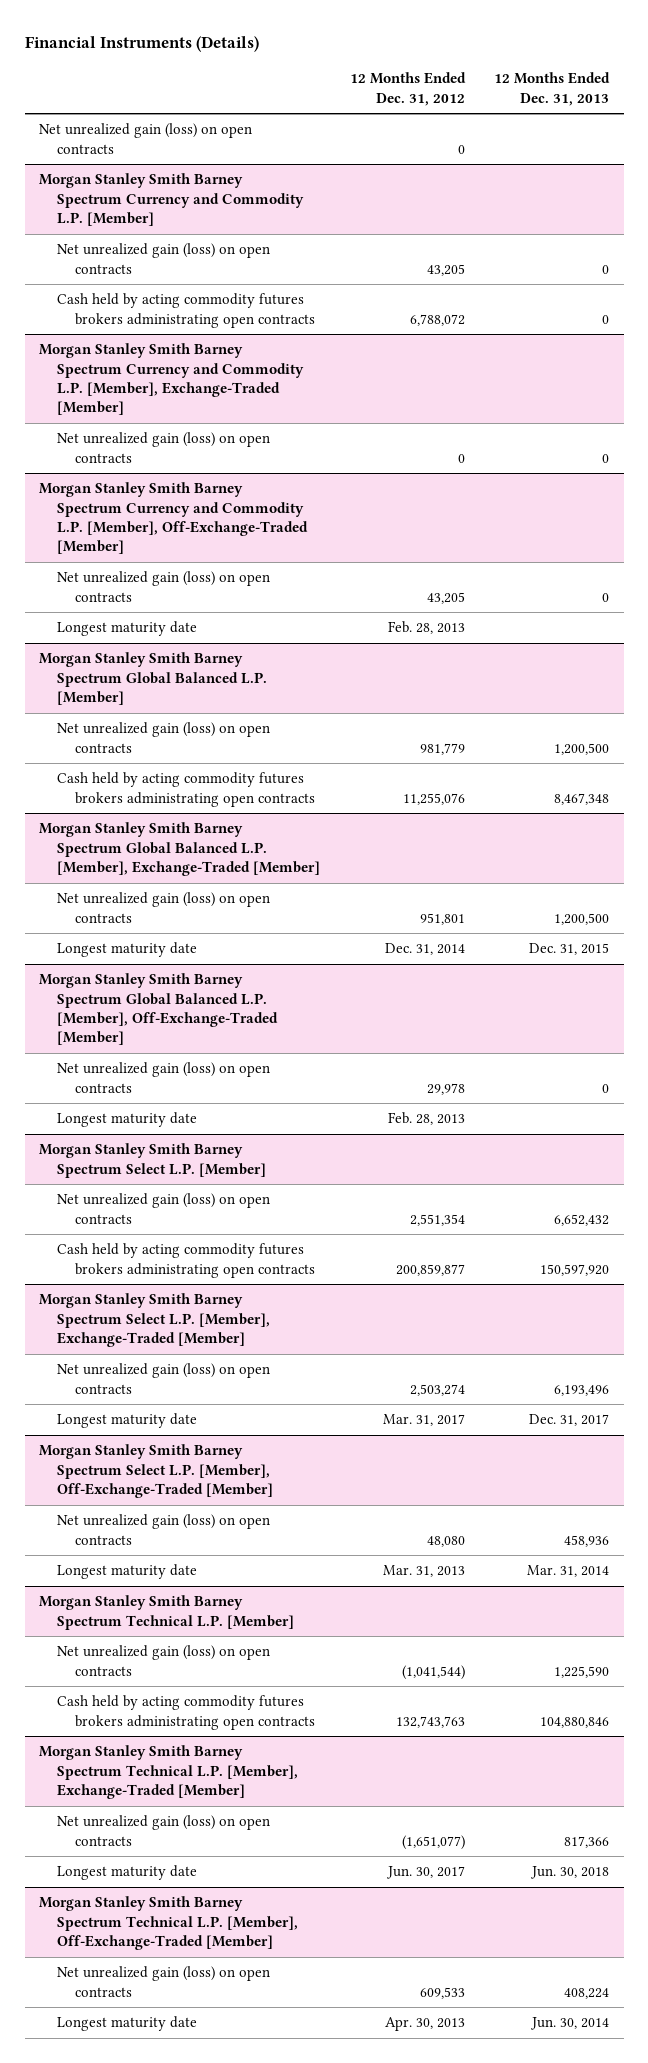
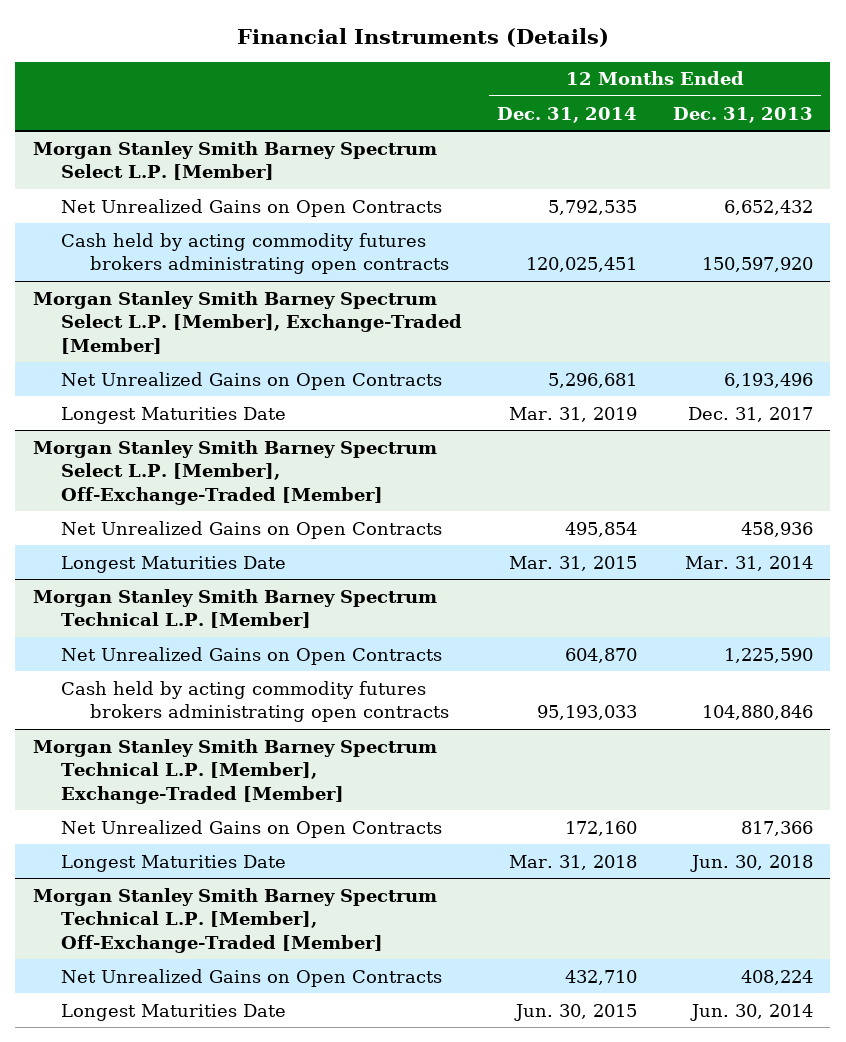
- | 12 Months Ended Dec. 31, 2012 | 12 Months Ended Dec. 31, 2013
+ | 12 Months Ended Dec. 31, 2014 | 12 Months Ended Dec. 31, 2013
- Net unrealized gain (loss) on open contracts | 0 |
- Morgan Stanley Smith Barney Spectrum Currency and Commodity L.P. [Member]
- Net unrealized gain (loss) on open contracts | 43,205 | 0
- Cash held by acting commodity futures brokers administrating open contracts | 6,788,072 | 0
- Morgan Stanley Smith Barney Spectrum Currency and Commodity L.P. [Member], Exchange-Traded [Member]
- Net unrealized gain (loss) on open contracts | 0 | 0
- Morgan Stanley Smith Barney Spectrum Currency and Commodity L.P. [Member], Off-Exchange-Traded [Member]
- Net unrealized gain (loss) on open contracts | 43,205 | 0
- Longest maturity date | Feb. 28, 2013 |
- Morgan Stanley Smith Barney Spectrum Global Balanced L.P. [Member]
- Net unrealized gain (loss) on open contracts | 981,779 | 1,200,500
- Cash held by acting commodity futures brokers administrating open contracts | 11,255,076 | 8,467,348
- Morgan Stanley Smith Barney Spectrum Global Balanced L.P. [Member], Exchange-Traded [Member]
- Net unrealized gain (loss) on open contracts | 951,801 | 1,200,500
- Longest maturity date | Dec. 31, 2014 | Dec. 31, 2015
- Morgan Stanley Smith Barney Spectrum Global Balanced L.P. [Member], Off-Exchange-Traded [Member]
- Net unrealized gain (loss) on open contracts | 29,978 | 0
- Longest maturity date | Feb. 28, 2013 |
@ Morgan Stanley Smith Barney Spectrum Select L.P. [Member]
- Net unrealized gain (loss) on open contracts | 2,551,354 | 6,652,432
+ Net Unrealized Gains on Open Contracts | 5,792,535 | 6,652,432
@ Morgan Stanley Smith Barney Spectrum Select L.P. [Member], Exchange-Traded [Member]
- Net unrealized gain (loss) on open contracts | 2,503,274 | 6,193,496
- Longest maturity date | Mar. 31, 2017 | Dec. 31, 2017
+ Net Unrealized Gains on Open Contracts | 5,296,681 | 6,193,496
+ Longest Maturities Date | Mar. 31, 2019 | Dec. 31, 2017
@ Morgan Stanley Smith Barney Spectrum Select L.P. [Member], Off-Exchange-Traded [Member]
- Net unrealized gain (loss) on open contracts | 48,080 | 458,936
- Longest maturity date | Mar. 31, 2013 | Mar. 31, 2014
+ Net Unrealized Gains on Open Contracts | 495,854 | 458,936
+ Longest Maturities Date | Mar. 31, 2015 | Mar. 31, 2014
@ Morgan Stanley Smith Barney Spectrum Technical L.P. [Member]
- Net unrealized gain (loss) on open contracts | (1,041,544) | 1,225,590
+ Net Unrealized Gains on Open Contracts | 604,870 | 1,225,590
@ Morgan Stanley Smith Barney Spectrum Technical L.P. [Member], Exchange-Traded [Member]
- Net unrealized gain (loss) on open contracts | (1,651,077) | 817,366
- Longest maturity date | Jun. 30, 2017 | Jun. 30, 2018
+ Net Unrealized Gains on Open Contracts | 172,160 | 817,366
+ Longest Maturities Date | Mar. 31, 2018 | Jun. 30, 2018
@ Morgan Stanley Smith Barney Spectrum Technical L.P. [Member], Off-Exchange-Traded [Member]
- Net unrealized gain (loss) on open contracts | 609,533 | 408,224
- Longest maturity date | Apr. 30, 2013 | Jun. 30, 2014
+ Net Unrealized Gains on Open Contracts | 432,710 | 408,224
+ Longest Maturities Date | Jun. 30, 2015 | Jun. 30, 2014

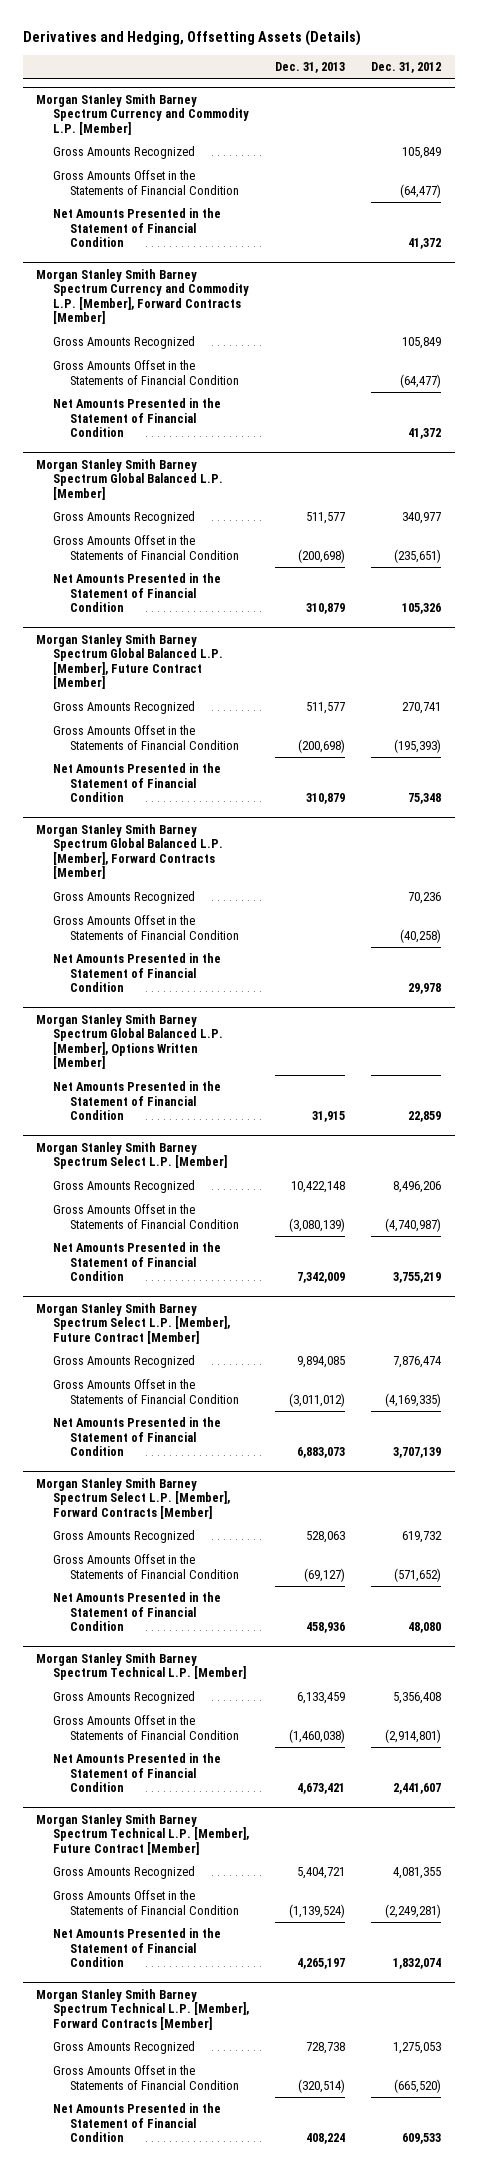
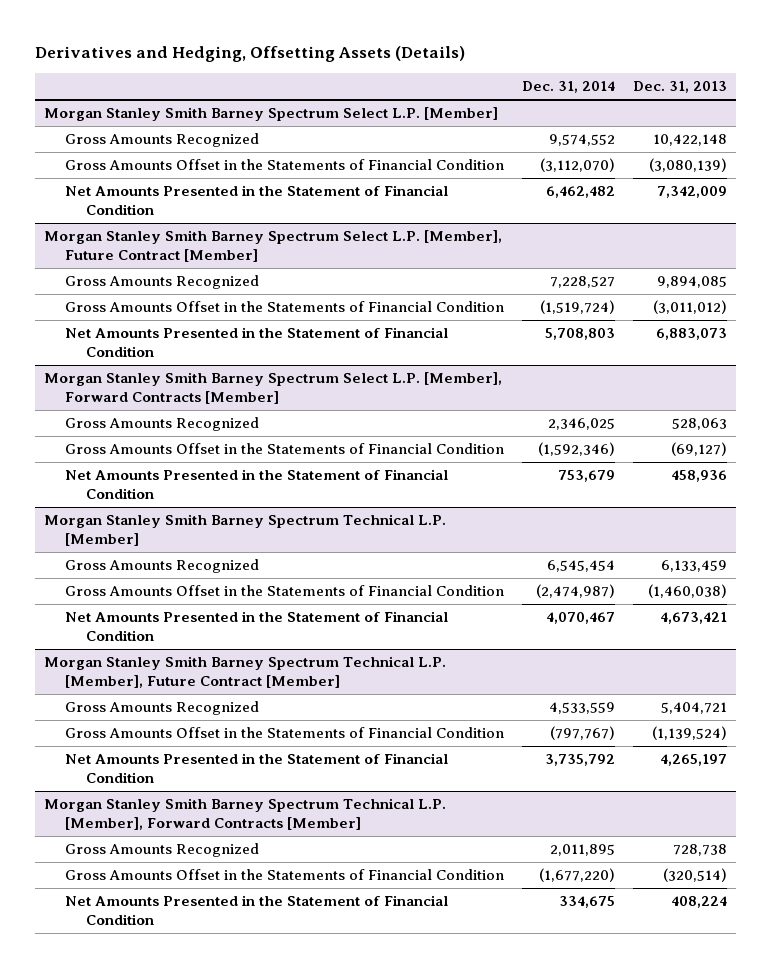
- | Dec. 31, 2013 | Dec. 31, 2012
+ | Dec. 31, 2014 | Dec. 31, 2013
- Morgan Stanley Smith Barney Spectrum Currency and Commodity L.P. [Member]
- Gross Amounts Recognized | | 105,849
- Gross Amounts Offset in the Statements of Financial Condition | | (64,477)
- Net Amounts Presented in the Statement of Financial Condition | | 41,372
- Morgan Stanley Smith Barney Spectrum Currency and Commodity L.P. [Member], Forward Contracts [Member]
- Gross Amounts Recognized | | 105,849
- Gross Amounts Offset in the Statements of Financial Condition | | (64,477)
- Net Amounts Presented in the Statement of Financial Condition | | 41,372
- Morgan Stanley Smith Barney Spectrum Global Balanced L.P. [Member]
- Gross Amounts Recognized | 511,577 | 340,977
- Gross Amounts Offset in the Statements of Financial Condition | (200,698) | (235,651)
- Net Amounts Presented in the Statement of Financial Condition | 310,879 | 105,326
- Morgan Stanley Smith Barney Spectrum Global Balanced L.P. [Member], Future Contract [Member]
- Gross Amounts Recognized | 511,577 | 270,741
- Gross Amounts Offset in the Statements of Financial Condition | (200,698) | (195,393)
- Net Amounts Presented in the Statement of Financial Condition | 310,879 | 75,348
- Morgan Stanley Smith Barney Spectrum Global Balanced L.P. [Member], Forward Contracts [Member]
- Gross Amounts Recognized | | 70,236
- Gross Amounts Offset in the Statements of Financial Condition | | (40,258)
- Net Amounts Presented in the Statement of Financial Condition | | 29,978
- Morgan Stanley Smith Barney Spectrum Global Balanced L.P. [Member], Options Written [Member]
- Net Amounts Presented in the Statement of Financial Condition | 31,915 | 22,859

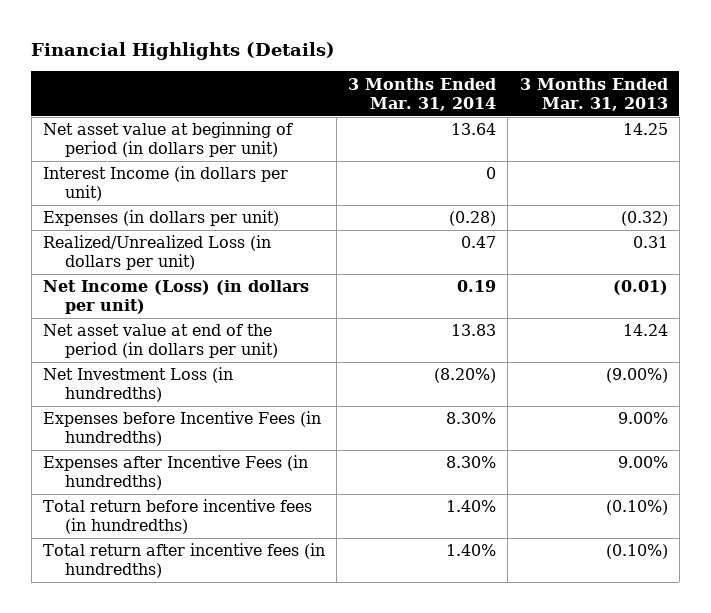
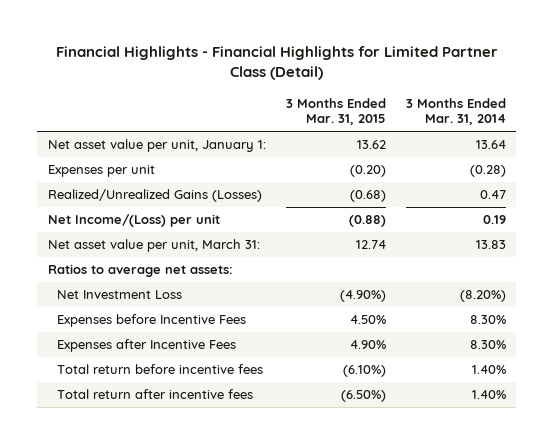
- Financial Highlights (Details)
+ Financial Highlights - Financial Highlights for Limited Partner Class (Detail)
- | 3 Months Ended Mar. 31, 2014 | 3 Months Ended Mar. 31, 2013
+ | 3 Months Ended Mar. 31, 2015 | 3 Months Ended Mar. 31, 2014
- Net asset value at beginning of period (in dollars per unit) | 13.64 | 14.25
- Interest Income (in dollars per unit) | 0 |
- Expenses (in dollars per unit) | (0.28) | (0.32)
- Realized/Unrealized Loss (in dollars per unit) | 0.47 | 0.31
- Net Income (Loss) (in dollars per unit) | 0.19 | (0.01)
- Net asset value at end of the period (in dollars per unit) | 13.83 | 14.24
- Net Investment Loss (in hundredths) | (8.20%) | (9.00%)
- Expenses before Incentive Fees (in hundredths) | 8.30% | 9.00%
- Expenses after Incentive Fees (in hundredths) | 8.30% | 9.00%
- Total return before incentive fees (in hundredths) | 1.40% | (0.10%)
- Total return after incentive fees (in hundredths) | 1.40% | (0.10%)
+ Net asset value per unit, January 1: | 13.62 | 13.64
+ Expenses per unit | (0.20) | (0.28)
+ Realized/Unrealized Gains (Losses) | (0.68) | 0.47
+ Net Income/(Loss) per unit | (0.88) | 0.19
+ Net asset value per unit, March 31: | 12.74 | 13.83
+ Ratios to average net assets:
+ Net Investment Loss | (4.90%) | (8.20%)
+ Expenses before Incentive Fees | 4.50% | 8.30%
+ Expenses after Incentive Fees | 4.90% | 8.30%
+ Total return before incentive fees | (6.10%) | 1.40%
+ Total return after incentive fees | (6.50%) | 1.40%

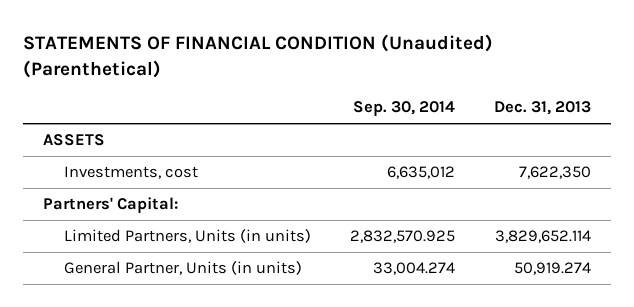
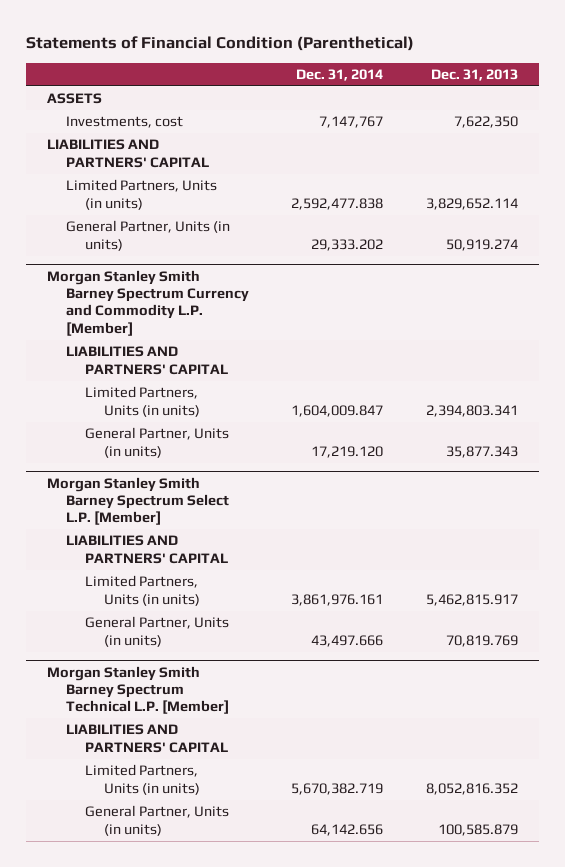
- STATEMENTS OF FINANCIAL CONDITION (Unaudited) (Parenthetical)
+ Statements of Financial Condition (Parenthetical)
- | Sep. 30, 2014 | Dec. 31, 2013
+ | Dec. 31, 2014 | Dec. 31, 2013
- Partners' Capital:
+ LIABILITIES AND PARTNERS' CAPITAL
+ Morgan Stanley Smith Barney Spectrum Currency and Commodity L.P. [Member]
+ LIABILITIES AND PARTNERS' CAPITAL
+ Limited Partners, Units (in units) | 1,604,009.847 | 2,394,803.341
+ General Partner, Units (in units) | 17,219.120 | 35,877.343
+ Morgan Stanley Smith Barney Spectrum Select L.P. [Member]
+ LIABILITIES AND PARTNERS' CAPITAL
+ Limited Partners, Units (in units) | 3,861,976.161 | 5,462,815.917
+ General Partner, Units (in units) | 43,497.666 | 70,819.769
+ Morgan Stanley Smith Barney Spectrum Technical L.P. [Member]
+ LIABILITIES AND PARTNERS' CAPITAL
+ Limited Partners, Units (in units) | 5,670,382.719 | 8,052,816.352
+ General Partner, Units (in units) | 64,142.656 | 100,585.879

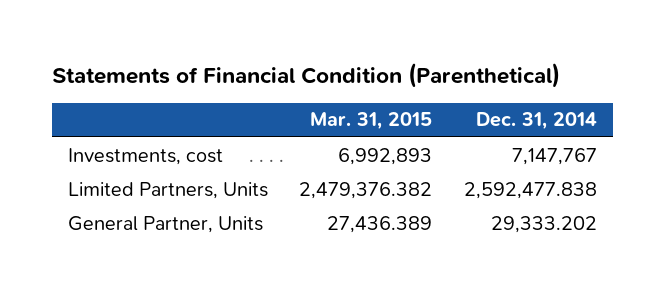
- | Dec. 31, 2014 | Dec. 31, 2013
+ | Mar. 31, 2015 | Dec. 31, 2014
- ASSETS
- LIABILITIES AND PARTNERS' CAPITAL
- Limited Partners, Units (in units) | 2,592,477.838 | 3,829,652.114
- General Partner, Units (in units) | 29,333.202 | 50,919.274
- Morgan Stanley Smith Barney Spectrum Currency and Commodity L.P. [Member]
- LIABILITIES AND PARTNERS' CAPITAL
- Limited Partners, Units (in units) | 1,604,009.847 | 2,394,803.341
- General Partner, Units (in units) | 17,219.120 | 35,877.343
- Morgan Stanley Smith Barney Spectrum Select L.P. [Member]
- LIABILITIES AND PARTNERS' CAPITAL
- Limited Partners, Units (in units) | 3,861,976.161 | 5,462,815.917
- General Partner, Units (in units) | 43,497.666 | 70,819.769
- Morgan Stanley Smith Barney Spectrum Technical L.P. [Member]
- LIABILITIES AND PARTNERS' CAPITAL
- Limited Partners, Units (in units) | 5,670,382.719 | 8,052,816.352
- General Partner, Units (in units) | 64,142.656 | 100,585.879
+ Limited Partners, Units | 2,479,376.382 | 2,592,477.838
+ General Partner, Units | 27,436.389 | 29,333.202

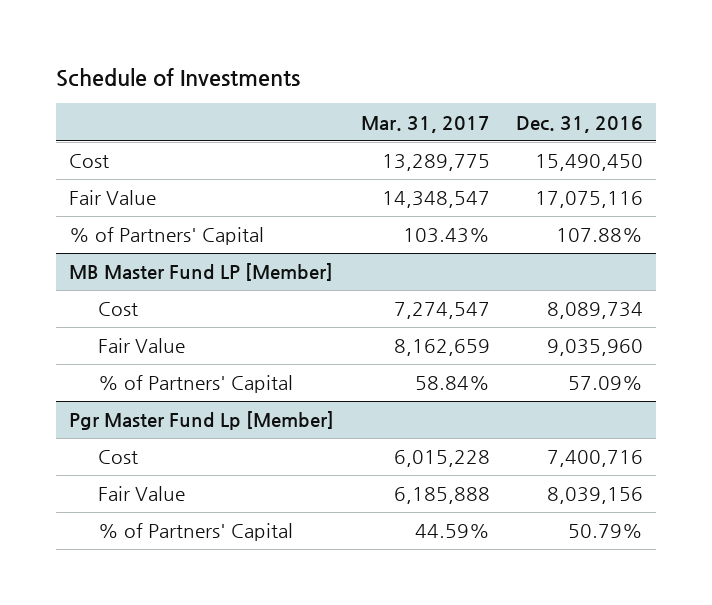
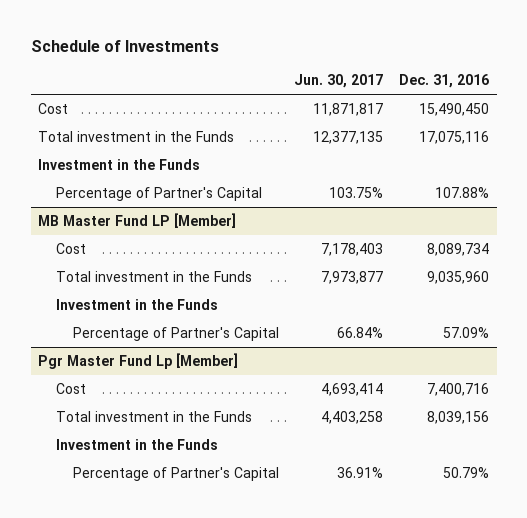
- | Mar. 31, 2017 | Dec. 31, 2016
+ | Jun. 30, 2017 | Dec. 31, 2016
- Fair Value | 14,348,547 | 17,075,116
- % of Partners' Capital | 103.43% | 107.88%
+ Total investment in the Funds | 12,377,135 | 17,075,116
+ Investment in the Funds
+ Percentage of Partner's Capital | 103.75% | 107.88%
@ MB Master Fund LP [Member]
- Fair Value | 8,162,659 | 9,035,960
- % of Partners' Capital | 58.84% | 57.09%
+ Total investment in the Funds | 7,973,877 | 9,035,960
+ Investment in the Funds
+ Percentage of Partner's Capital | 66.84% | 57.09%
@ Pgr Master Fund Lp [Member]
- Fair Value | 6,185,888 | 8,039,156
- % of Partners' Capital | 44.59% | 50.79%
+ Total investment in the Funds | 4,403,258 | 8,039,156
+ Investment in the Funds
+ Percentage of Partner's Capital | 36.91% | 50.79%

